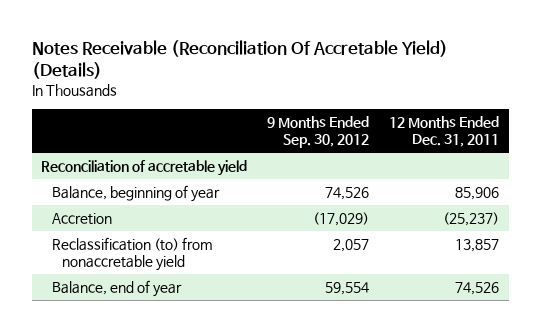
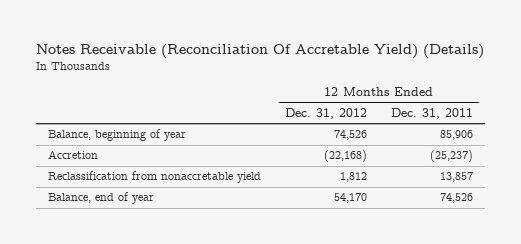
- | 9 Months Ended Sep. 30, 2012 | 12 Months Ended Dec. 31, 2011
+ | 12 Months Ended Dec. 31, 2012 | 12 Months Ended Dec. 31, 2011
- Reconciliation of accretable yield
- Reclassification (to) from nonaccretable yield | 2,057 | 13,857
+ Reclassification from nonaccretable yield | 1,812 | 13,857

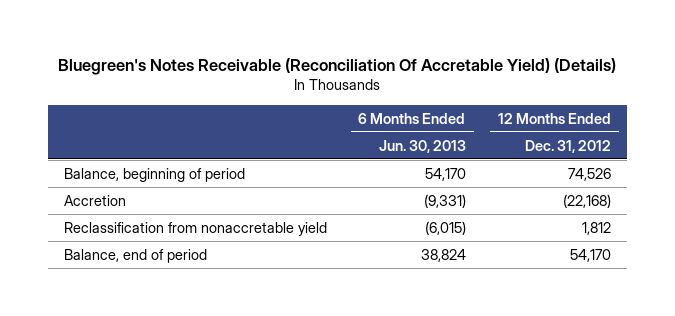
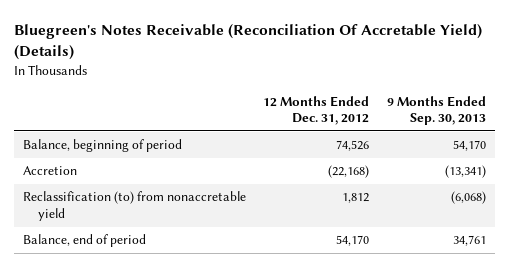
- | 6 Months Ended Jun. 30, 2013 | 12 Months Ended Dec. 31, 2012
+ | 12 Months Ended Dec. 31, 2012 | 9 Months Ended Sep. 30, 2013
- Reclassification from nonaccretable yield | (6,015) | 1,812
+ Reclassification (to) from nonaccretable yield | 1,812 | (6,068)

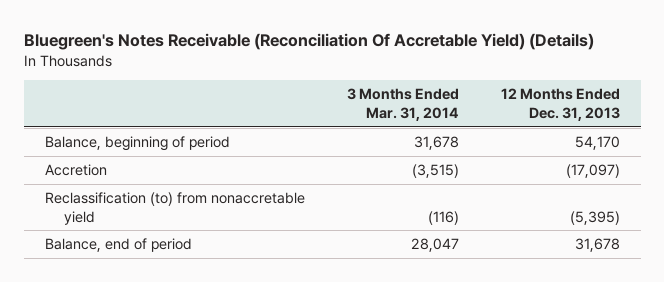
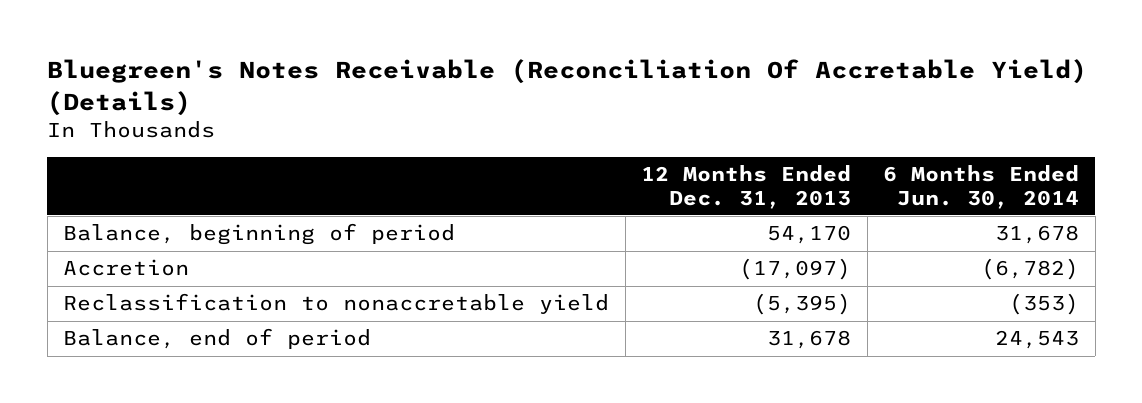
- | 3 Months Ended Mar. 31, 2014 | 12 Months Ended Dec. 31, 2013
+ | 12 Months Ended Dec. 31, 2013 | 6 Months Ended Jun. 30, 2014
- Reclassification (to) from nonaccretable yield | (116) | (5,395)
+ Reclassification to nonaccretable yield | (5,395) | (353)

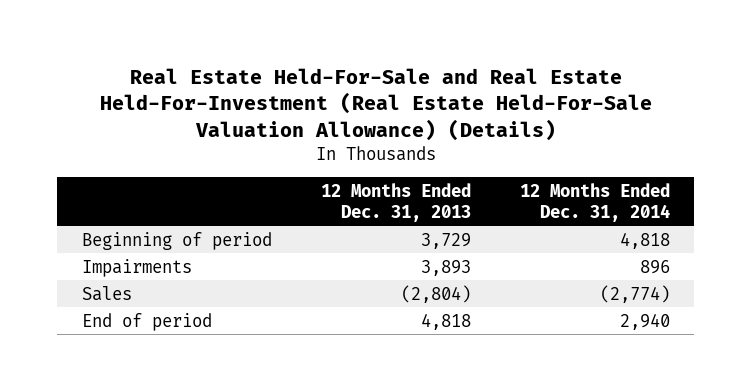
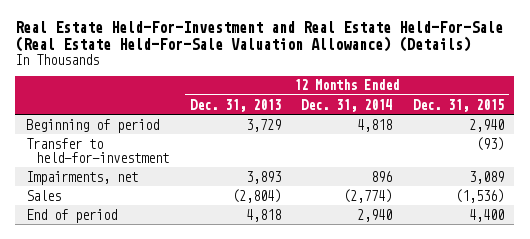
- Real Estate Held-For-Sale and Real Estate Held-For-Investment (Real Estate Held-For-Sale Valuation Allowance) (Details)
+ Real Estate Held-For-Investment and Real Estate Held-For-Sale (Real Estate Held-For-Sale Valuation Allowance) (Details)
- | 12 Months Ended Dec. 31, 2013 | 12 Months Ended Dec. 31, 2014
+ | 12 Months Ended Dec. 31, 2013 | 12 Months Ended Dec. 31, 2014 | 12 Months Ended Dec. 31, 2015
- Impairments | 3,893 | 896
+ Transfer to held-for-investment | | | (93)
+ Impairments, net | 3,893 | 896 | 3,089

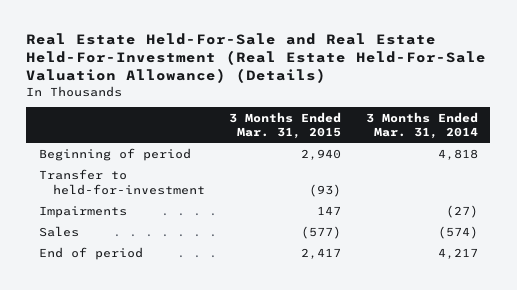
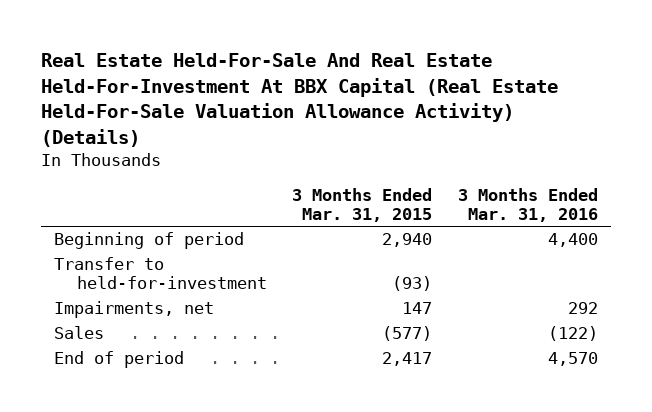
- Real Estate Held-For-Sale and Real Estate Held-For-Investment (Real Estate Held-For-Sale Valuation Allowance) (Details)
+ Real Estate Held-For-Sale And Real Estate Held-For-Investment At BBX Capital (Real Estate Held-For-Sale Valuation Allowance Activity) (Details)
- | 3 Months Ended Mar. 31, 2015 | 3 Months Ended Mar. 31, 2014
+ | 3 Months Ended Mar. 31, 2015 | 3 Months Ended Mar. 31, 2016
- Impairments | 147 | (27)
+ Impairments, net | 147 | 292

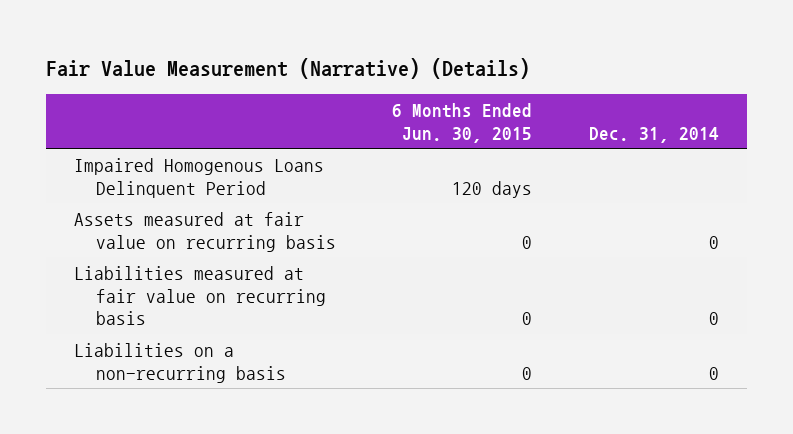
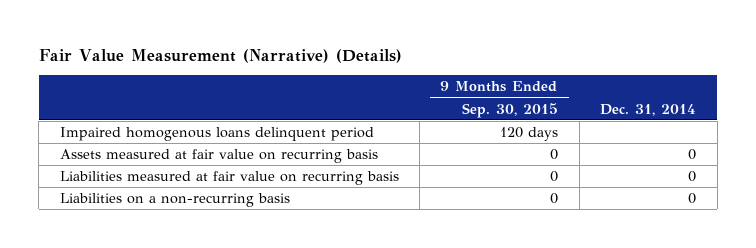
- | 6 Months Ended Jun. 30, 2015 | Dec. 31, 2014
+ | 9 Months Ended Sep. 30, 2015 | Dec. 31, 2014
- Impaired Homogenous Loans Delinquent Period | 120 days |
+ Impaired homogenous loans delinquent period | 120 days |

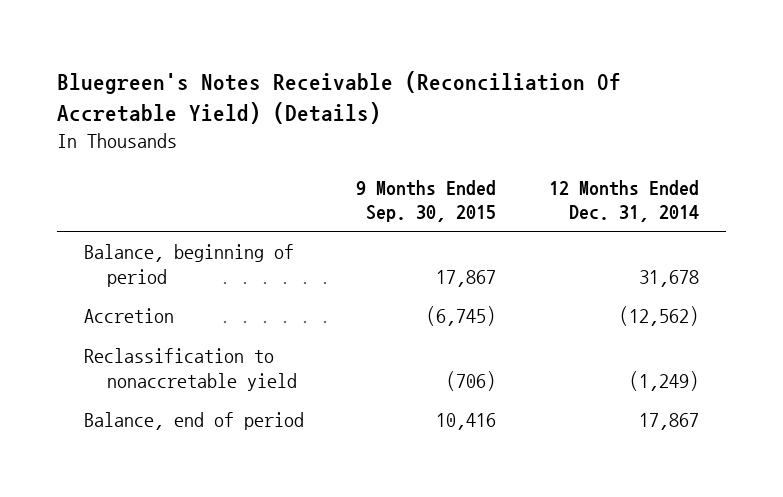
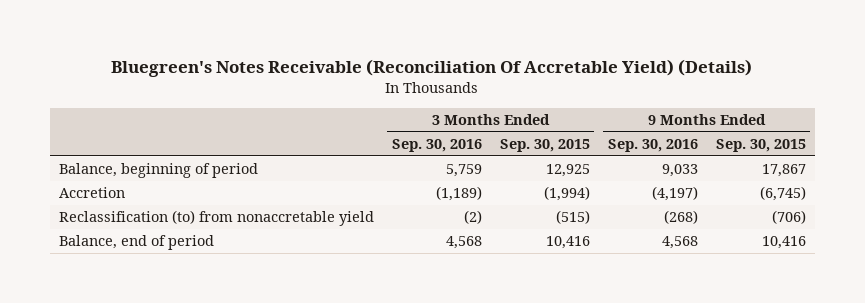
- | 9 Months Ended Sep. 30, 2015 | 12 Months Ended Dec. 31, 2014
+ | 3 Months Ended Sep. 30, 2016 | 3 Months Ended Sep. 30, 2015 | 9 Months Ended Sep. 30, 2016 | 9 Months Ended Sep. 30, 2015
- Reclassification to nonaccretable yield | (706) | (1,249)
+ Reclassification (to) from nonaccretable yield | (2) | (515) | (268) | (706)

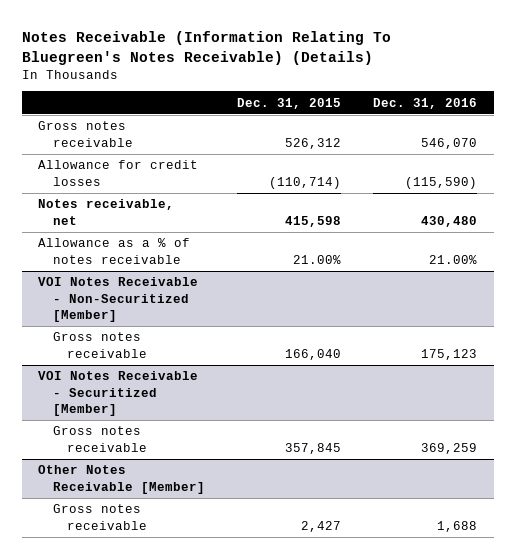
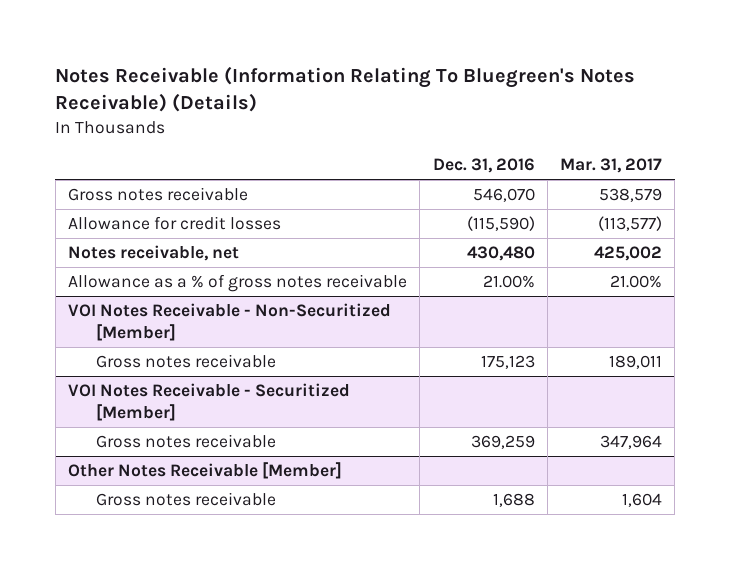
- | Dec. 31, 2015 | Dec. 31, 2016
+ | Dec. 31, 2016 | Mar. 31, 2017
- Allowance as a % of notes receivable | 21.00% | 21.00%
+ Allowance as a % of gross notes receivable | 21.00% | 21.00%

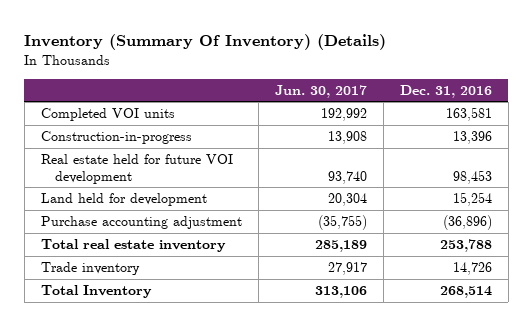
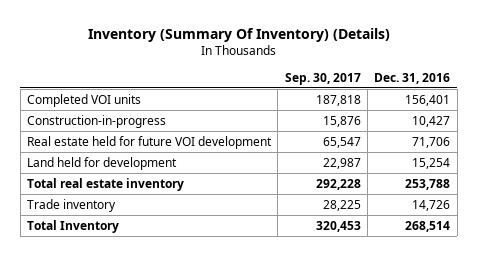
- | Jun. 30, 2017 | Dec. 31, 2016
+ | Sep. 30, 2017 | Dec. 31, 2016
- Completed VOI units | 192,992 | 163,581
- Construction-in-progress | 13,908 | 13,396
- Real estate held for future VOI development | 93,740 | 98,453
+ Completed VOI units | 187,818 | 156,401
+ Construction-in-progress | 15,876 | 10,427
+ Real estate held for future VOI development | 65,547 | 71,706
- Purchase accounting adjustment | (35,755) | (36,896)

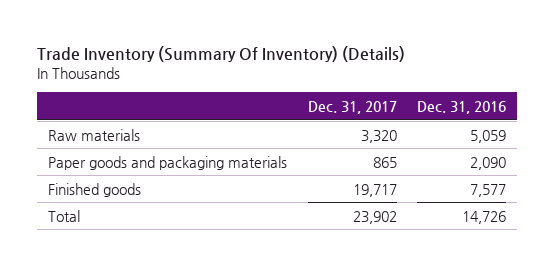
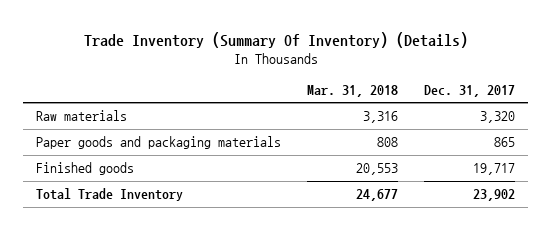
- | Dec. 31, 2017 | Dec. 31, 2016
+ | Mar. 31, 2018 | Dec. 31, 2017
- Total | 23,902 | 14,726
+ Total Trade Inventory | 24,677 | 23,902

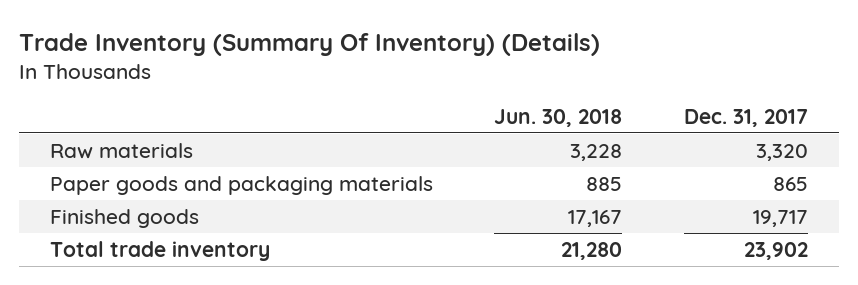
- | Mar. 31, 2018 | Dec. 31, 2017
+ | Jun. 30, 2018 | Dec. 31, 2017
- Total Trade Inventory | 24,677 | 23,902
+ Total trade inventory | 21,280 | 23,902

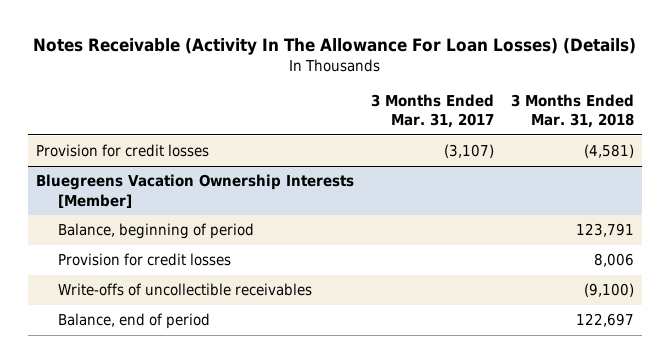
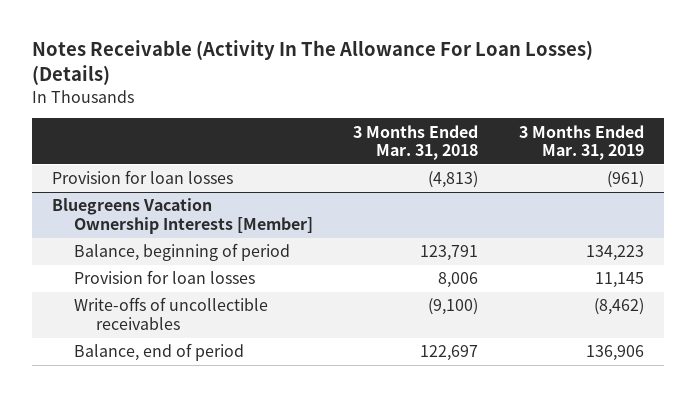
- | 3 Months Ended Mar. 31, 2017 | 3 Months Ended Mar. 31, 2018
+ | 3 Months Ended Mar. 31, 2018 | 3 Months Ended Mar. 31, 2019
- Provision for credit losses | (3,107) | (4,581)
+ Provision for loan losses | (4,813) | (961)
@ Bluegreens Vacation Ownership Interests [Member]
- Provision for credit losses | | 8,006
+ Provision for loan losses | 8,006 | 11,145

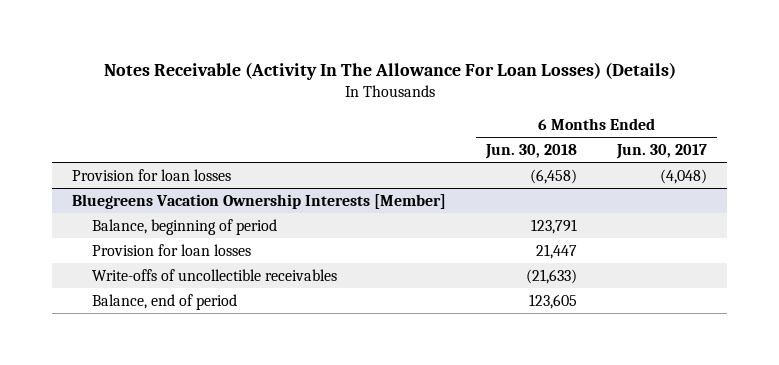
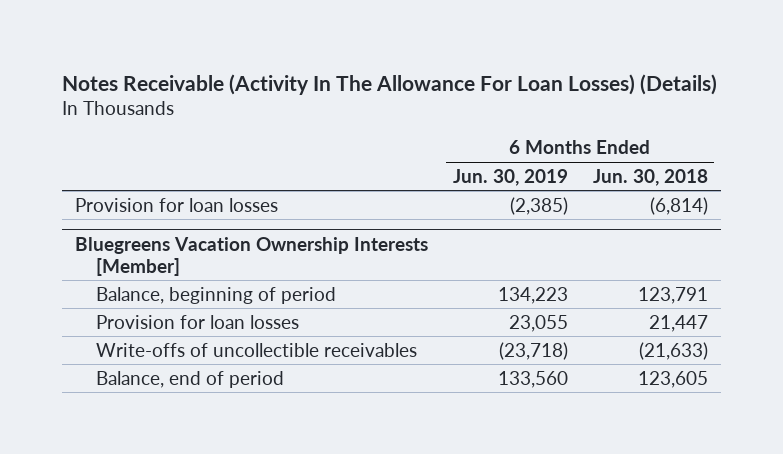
- | 6 Months Ended Jun. 30, 2018 | 6 Months Ended Jun. 30, 2017
+ | 6 Months Ended Jun. 30, 2019 | 6 Months Ended Jun. 30, 2018
- Provision for loan losses | (6,458) | (4,048)
+ Provision for loan losses | (2,385) | (6,814)

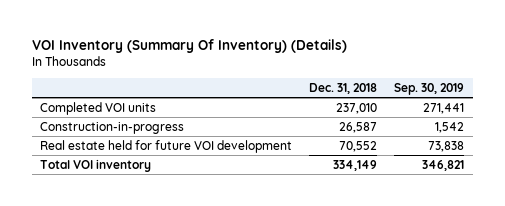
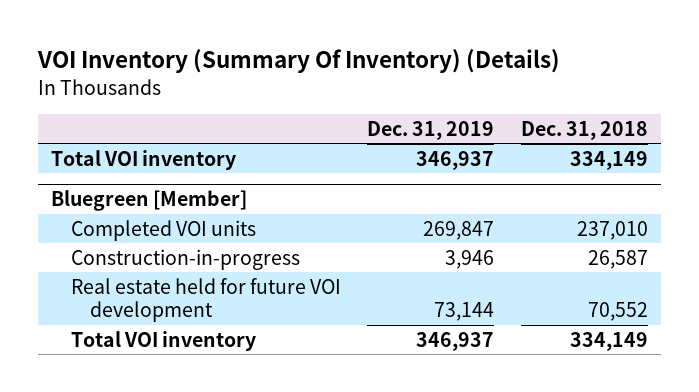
- | Dec. 31, 2018 | Sep. 30, 2019
+ | Dec. 31, 2019 | Dec. 31, 2018
+ Total VOI inventory | 346,937 | 334,149
+ Bluegreen [Member]

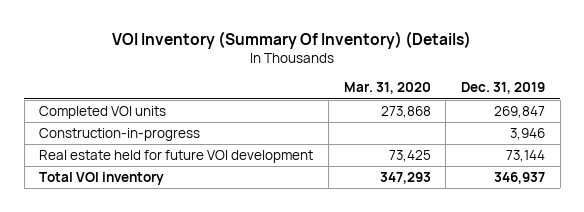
- | Dec. 31, 2019 | Dec. 31, 2018
+ | Mar. 31, 2020 | Dec. 31, 2019
- Total VOI inventory | 346,937 | 334,149
- Bluegreen [Member]

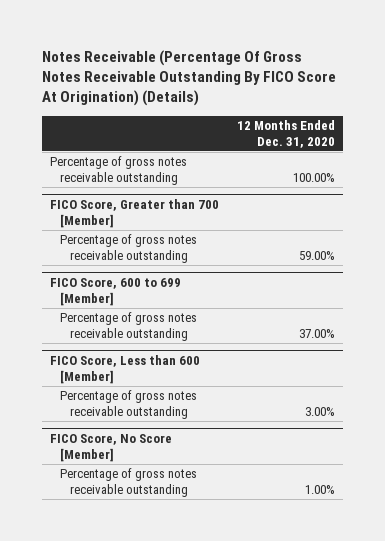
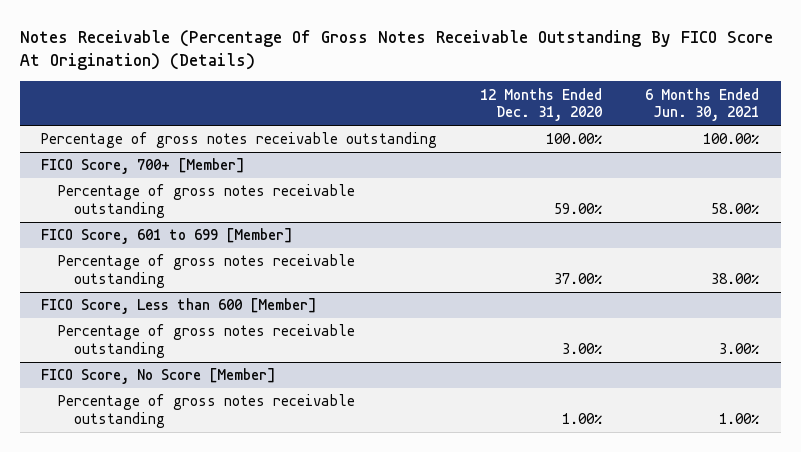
- | 12 Months Ended Dec. 31, 2020
+ | 12 Months Ended Dec. 31, 2020 | 6 Months Ended Jun. 30, 2021
- FICO Score, Greater than 700 [Member]
+ FICO Score, 700+ [Member]
- FICO Score, 600 to 699 [Member]
+ FICO Score, 601 to 699 [Member]

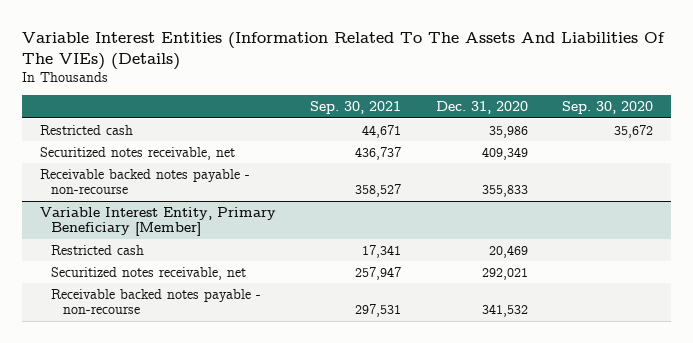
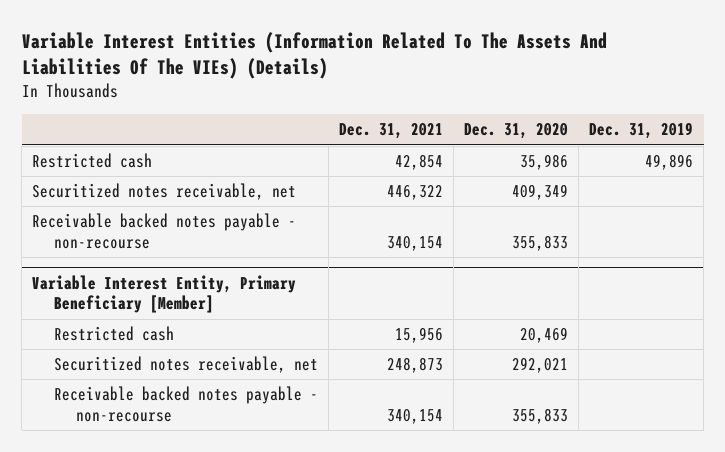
- | Sep. 30, 2021 | Dec. 31, 2020 | Sep. 30, 2020
+ | Dec. 31, 2021 | Dec. 31, 2020 | Dec. 31, 2019
@ Variable Interest Entity, Primary Beneficiary [Member]
- Receivable backed notes payable - non-recourse | 297,531 | 341,532 |
+ Receivable backed notes payable - non-recourse | 340,154 | 355,833 |

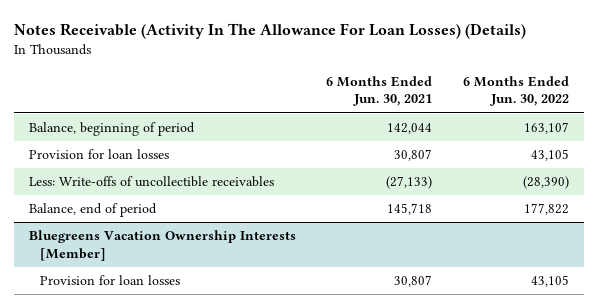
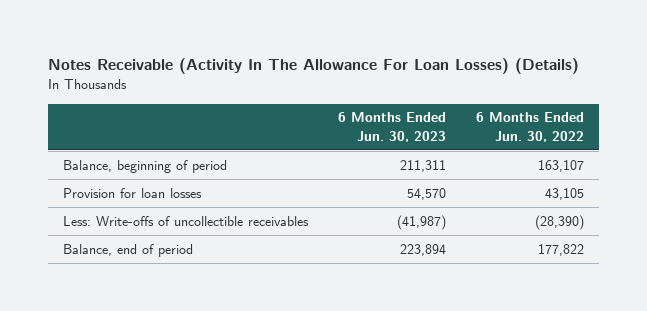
- | 6 Months Ended Jun. 30, 2021 | 6 Months Ended Jun. 30, 2022
+ | 6 Months Ended Jun. 30, 2023 | 6 Months Ended Jun. 30, 2022
- Bluegreens Vacation Ownership Interests [Member]
- Provision for loan losses | 30,807 | 43,105

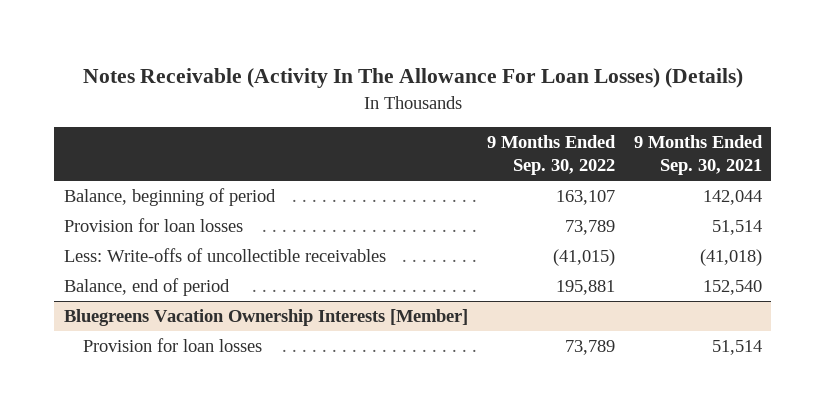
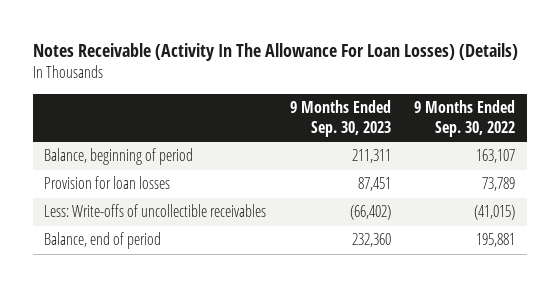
- | 9 Months Ended Sep. 30, 2022 | 9 Months Ended Sep. 30, 2021
+ | 9 Months Ended Sep. 30, 2023 | 9 Months Ended Sep. 30, 2022
- Bluegreens Vacation Ownership Interests [Member]
- Provision for loan losses | 73,789 | 51,514

